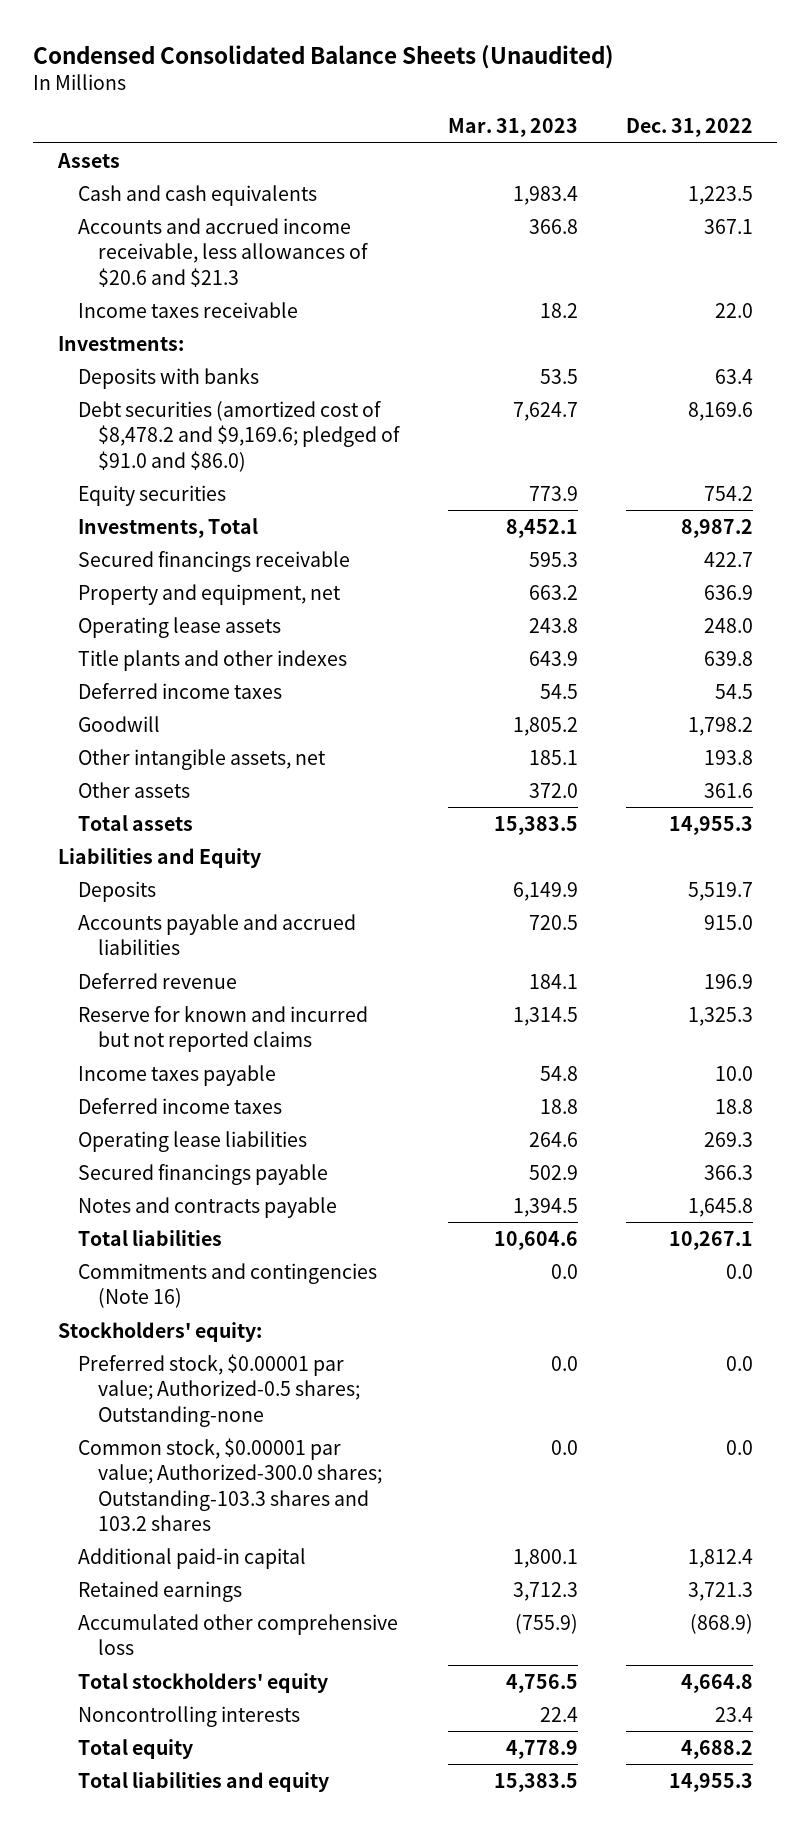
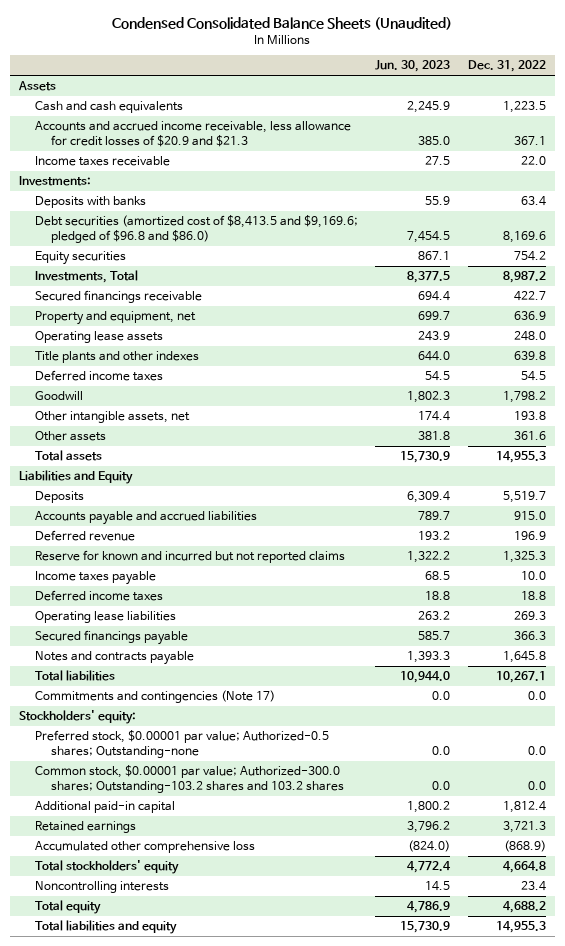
- | Mar. 31, 2023 | Dec. 31, 2022
+ | Jun. 30, 2023 | Dec. 31, 2022
- Accounts and accrued income receivable, less allowances of $20.6 and $21.3 | 366.8 | 367.1
+ Accounts and accrued income receivable, less allowance for credit losses of $20.9 and $21.3 | 385.0 | 367.1
- Debt securities (amortized cost of $8,478.2 and $9,169.6; pledged of $91.0 and $86.0) | 7,624.7 | 8,169.6
+ Debt securities (amortized cost of $8,413.5 and $9,169.6; pledged of $96.8 and $86.0) | 7,454.5 | 8,169.6
- Commitments and contingencies (Note 16) | 0.0 | 0.0
+ Commitments and contingencies (Note 17) | 0.0 | 0.0
- Common stock, $0.00001 par value; Authorized-300.0 shares; Outstanding-103.3 shares and 103.2 shares | 0.0 | 0.0
+ Common stock, $0.00001 par value; Authorized-300.0 shares; Outstanding-103.2 shares and 103.2 shares | 0.0 | 0.0

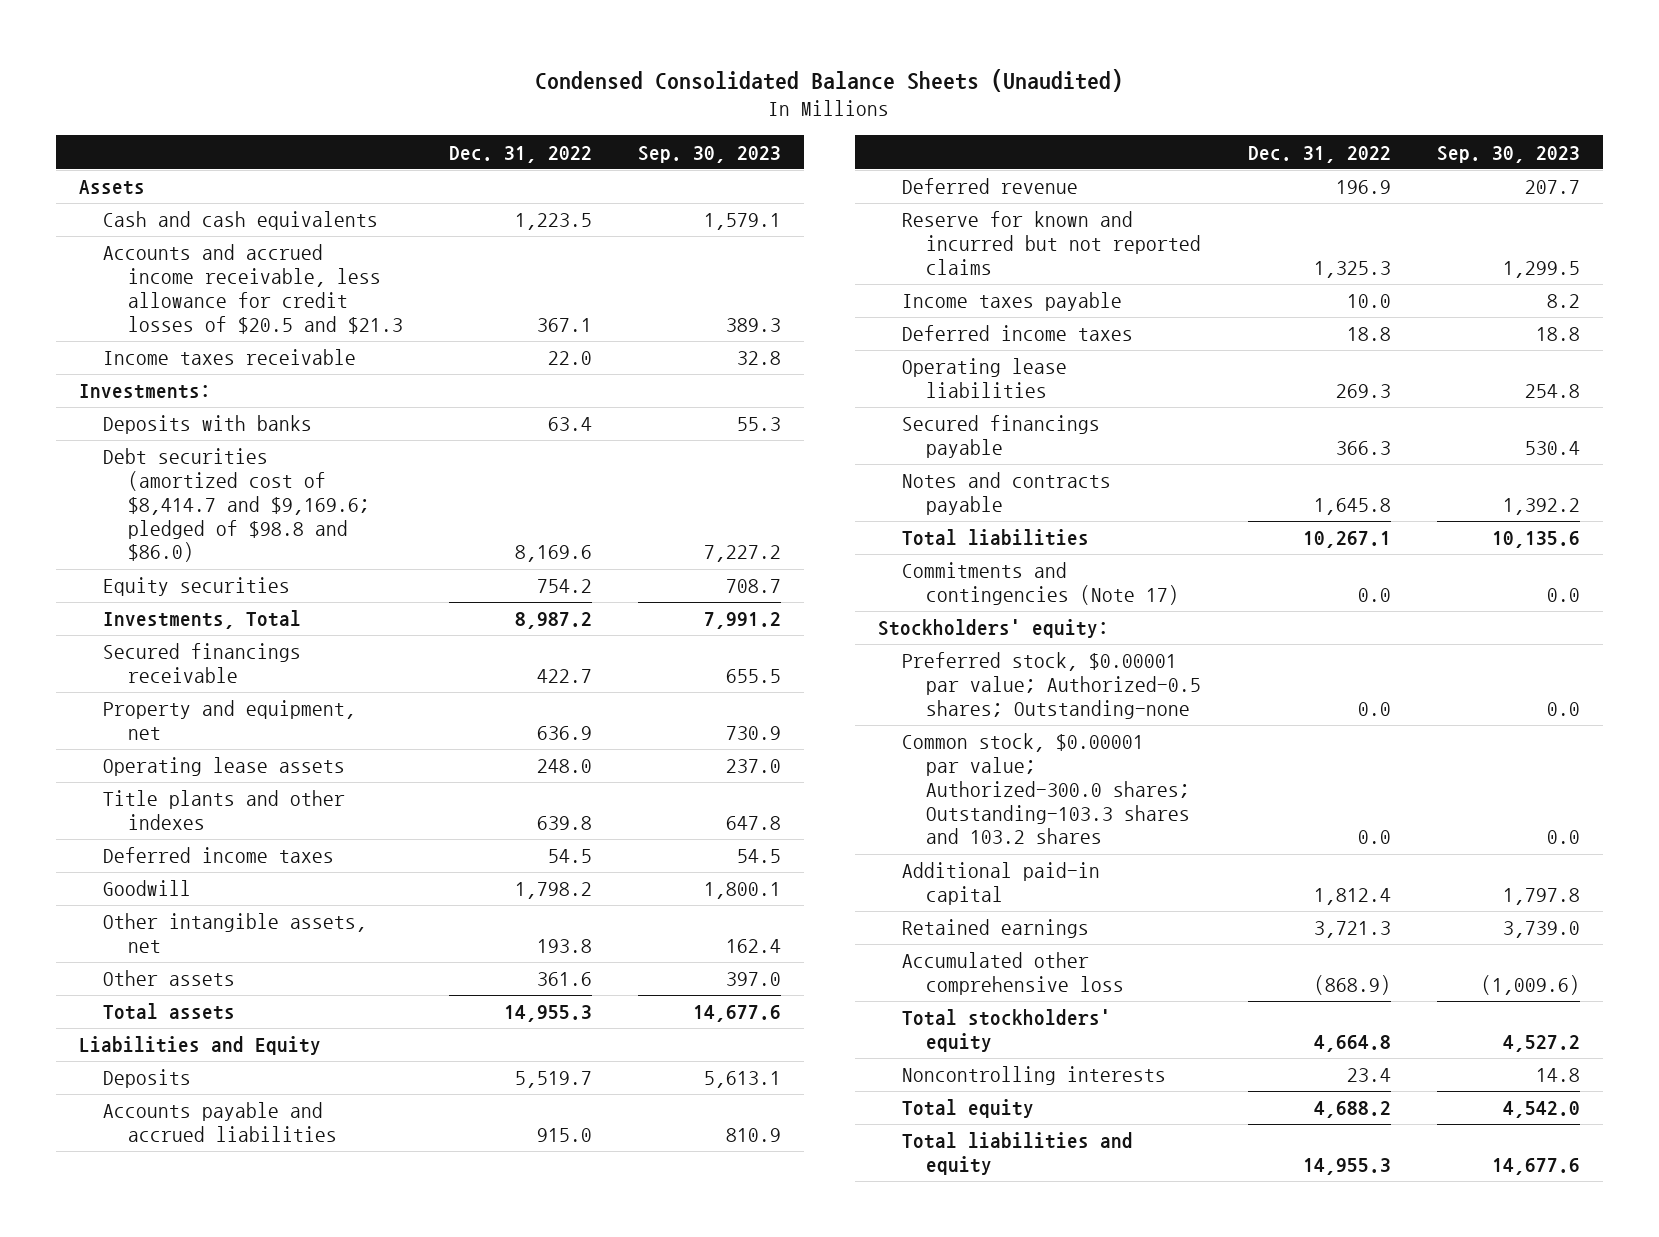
- | Jun. 30, 2023 | Dec. 31, 2022
+ | Dec. 31, 2022 | Sep. 30, 2023
- Accounts and accrued income receivable, less allowance for credit losses of $20.9 and $21.3 | 385.0 | 367.1
+ Accounts and accrued income receivable, less allowance for credit losses of $20.5 and $21.3 | 367.1 | 389.3
- Debt securities (amortized cost of $8,413.5 and $9,169.6; pledged of $96.8 and $86.0) | 7,454.5 | 8,169.6
+ Debt securities (amortized cost of $8,414.7 and $9,169.6; pledged of $98.8 and $86.0) | 8,169.6 | 7,227.2
- Common stock, $0.00001 par value; Authorized-300.0 shares; Outstanding-103.2 shares and 103.2 shares | 0.0 | 0.0
+ Common stock, $0.00001 par value; Authorized-300.0 shares; Outstanding-103.3 shares and 103.2 shares | 0.0 | 0.0

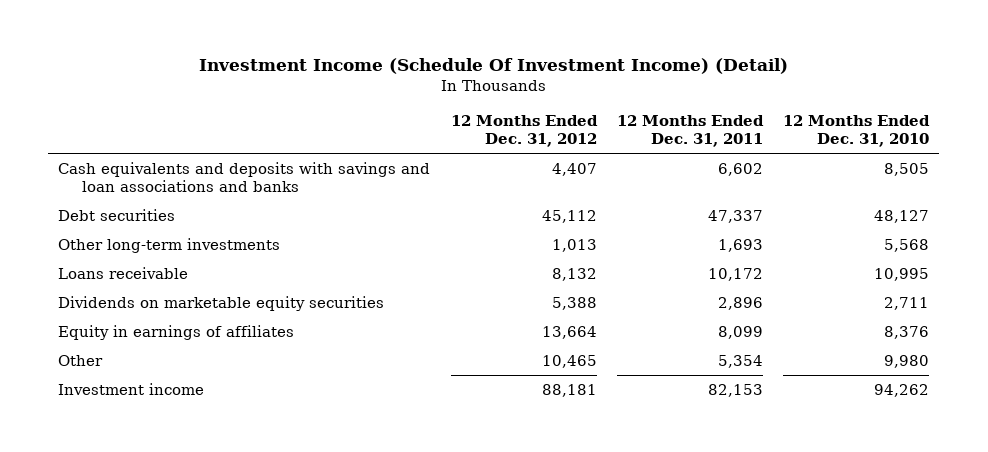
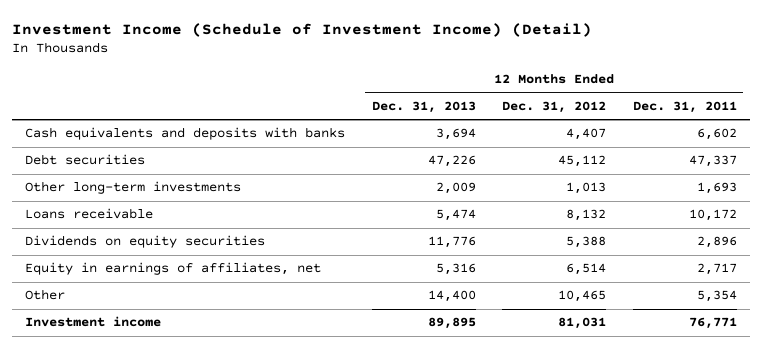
- Investment Income (Schedule Of Investment Income) (Detail)
+ Investment Income (Schedule of Investment Income) (Detail)
- | 12 Months Ended Dec. 31, 2012 | 12 Months Ended Dec. 31, 2011 | 12 Months Ended Dec. 31, 2010
+ | 12 Months Ended Dec. 31, 2013 | 12 Months Ended Dec. 31, 2012 | 12 Months Ended Dec. 31, 2011
- Cash equivalents and deposits with savings and loan associations and banks | 4,407 | 6,602 | 8,505
+ Cash equivalents and deposits with banks | 3,694 | 4,407 | 6,602
- Dividends on marketable equity securities | 5,388 | 2,896 | 2,711
- Equity in earnings of affiliates | 13,664 | 8,099 | 8,376
+ Dividends on equity securities | 11,776 | 5,388 | 2,896
+ Equity in earnings of affiliates, net | 5,316 | 6,514 | 2,717
- Investment income | 88,181 | 82,153 | 94,262
+ Investment income | 89,895 | 81,031 | 76,771

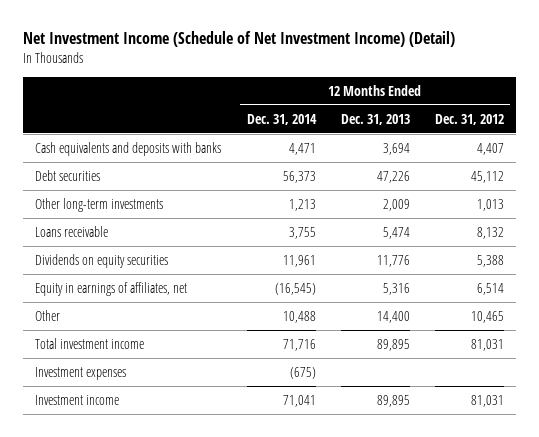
- Investment Income (Schedule of Investment Income) (Detail)
+ Net Investment Income (Schedule of Net Investment Income) (Detail)
- | 12 Months Ended Dec. 31, 2013 | 12 Months Ended Dec. 31, 2012 | 12 Months Ended Dec. 31, 2011
+ | 12 Months Ended Dec. 31, 2014 | 12 Months Ended Dec. 31, 2013 | 12 Months Ended Dec. 31, 2012
+ Total investment income | 71,716 | 89,895 | 81,031
+ Investment expenses | (675) | |

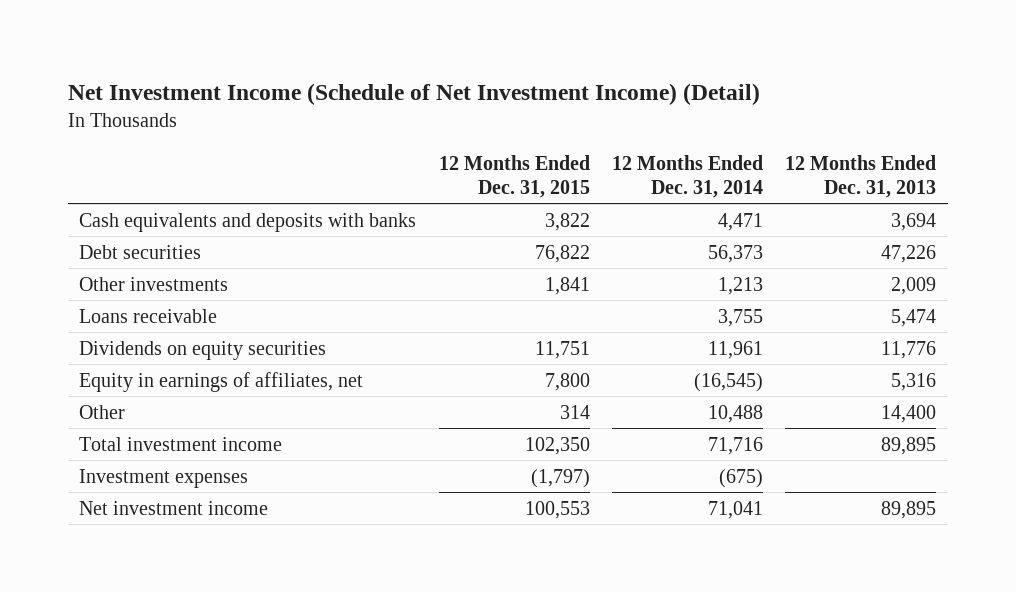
- | 12 Months Ended Dec. 31, 2014 | 12 Months Ended Dec. 31, 2013 | 12 Months Ended Dec. 31, 2012
+ | 12 Months Ended Dec. 31, 2015 | 12 Months Ended Dec. 31, 2014 | 12 Months Ended Dec. 31, 2013
- Other long-term investments | 1,213 | 2,009 | 1,013
+ Other investments | 1,841 | 1,213 | 2,009
- Investment income | 71,041 | 89,895 | 81,031
+ Net investment income | 100,553 | 71,041 | 89,895

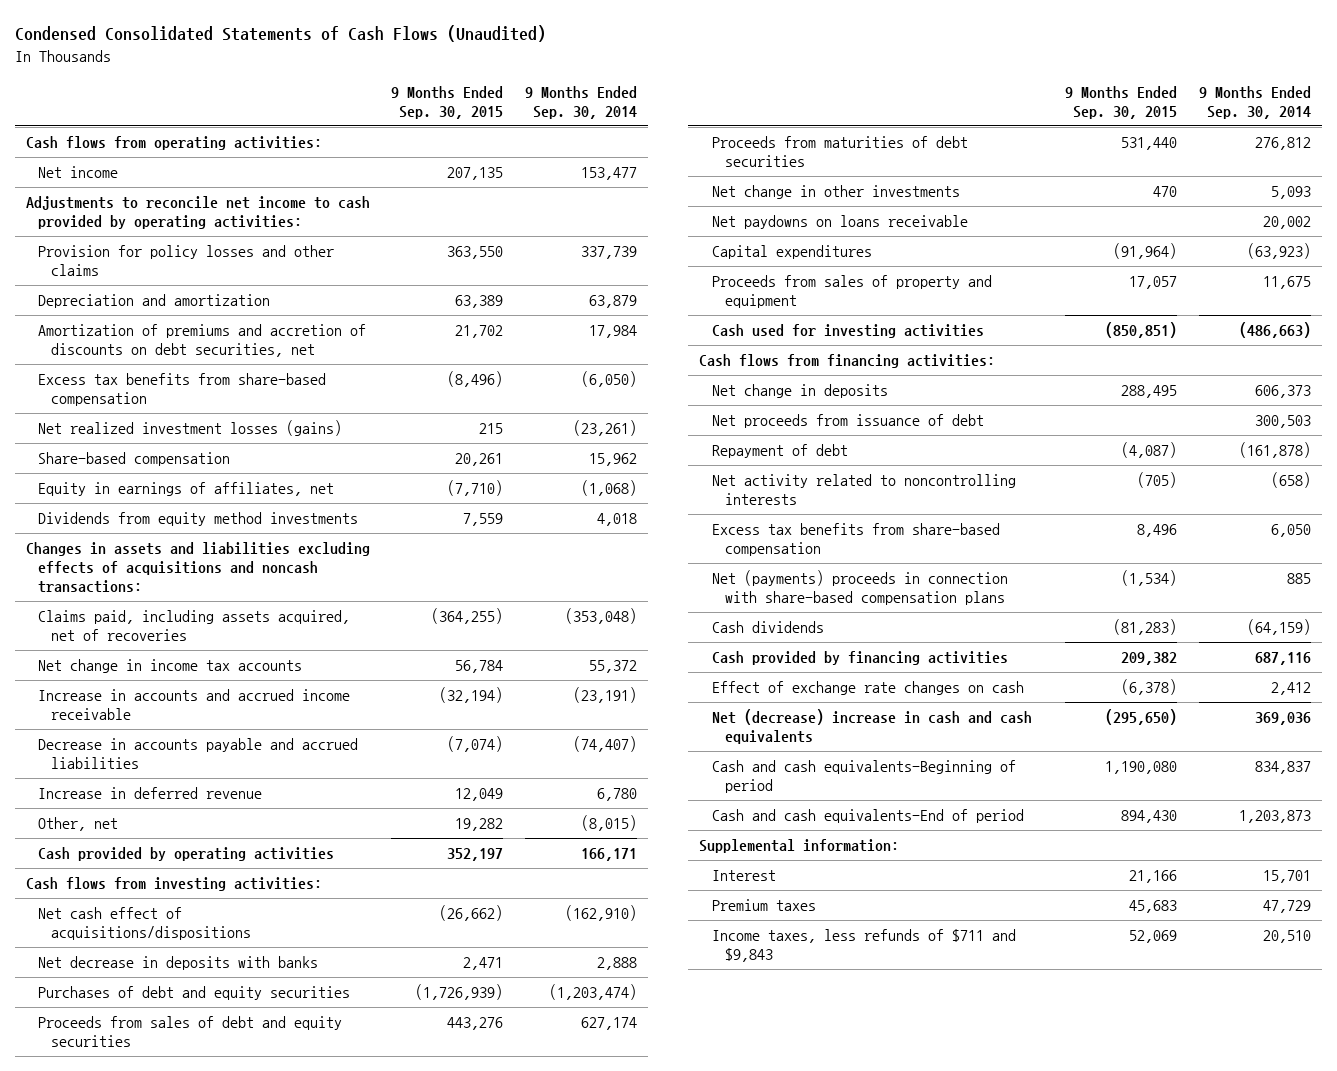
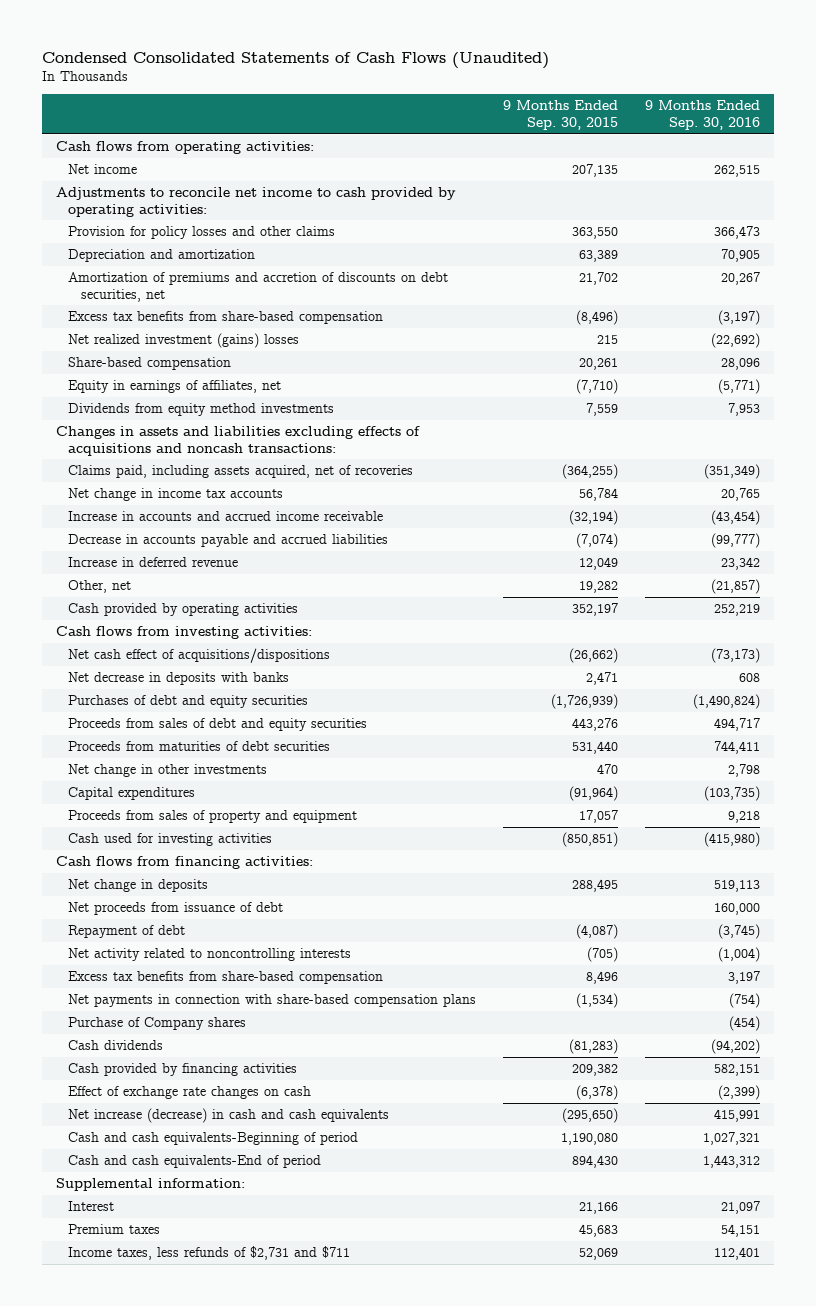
- | 9 Months Ended Sep. 30, 2015 | 9 Months Ended Sep. 30, 2014
+ | 9 Months Ended Sep. 30, 2015 | 9 Months Ended Sep. 30, 2016
- Net realized investment losses (gains) | 215 | (23,261)
+ Net realized investment (gains) losses | 215 | (22,692)
- Net paydowns on loans receivable | | 20,002
- Net (payments) proceeds in connection with share-based compensation plans | (1,534) | 885
+ Net payments in connection with share-based compensation plans | (1,534) | (754)
+ Purchase of Company shares | | (454)
- Net (decrease) increase in cash and cash equivalents | (295,650) | 369,036
+ Net increase (decrease) in cash and cash equivalents | (295,650) | 415,991
- Income taxes, less refunds of $711 and $9,843 | 52,069 | 20,510
+ Income taxes, less refunds of $2,731 and $711 | 52,069 | 112,401

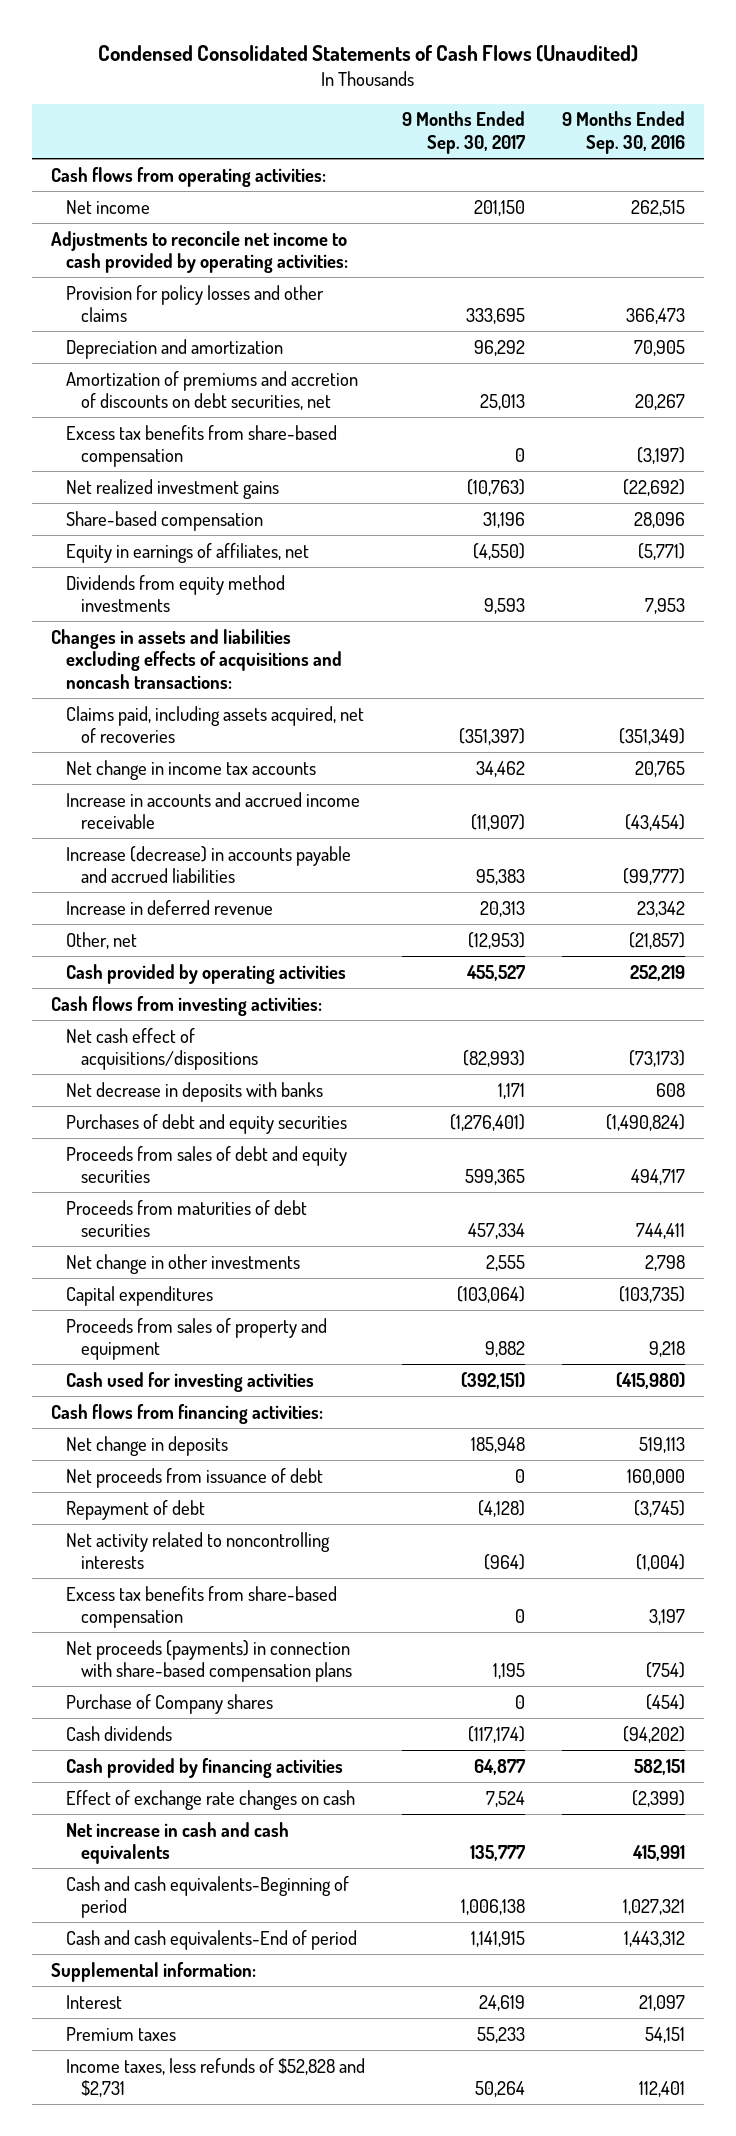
- | 9 Months Ended Sep. 30, 2015 | 9 Months Ended Sep. 30, 2016
+ | 9 Months Ended Sep. 30, 2017 | 9 Months Ended Sep. 30, 2016
- Net realized investment (gains) losses | 215 | (22,692)
+ Net realized investment gains | (10,763) | (22,692)
- Decrease in accounts payable and accrued liabilities | (7,074) | (99,777)
+ Increase (decrease) in accounts payable and accrued liabilities | 95,383 | (99,777)
- Net payments in connection with share-based compensation plans | (1,534) | (754)
+ Net proceeds (payments) in connection with share-based compensation plans | 1,195 | (754)
- Net increase (decrease) in cash and cash equivalents | (295,650) | 415,991
+ Net increase in cash and cash equivalents | 135,777 | 415,991
- Income taxes, less refunds of $2,731 and $711 | 52,069 | 112,401
+ Income taxes, less refunds of $52,828 and $2,731 | 50,264 | 112,401

